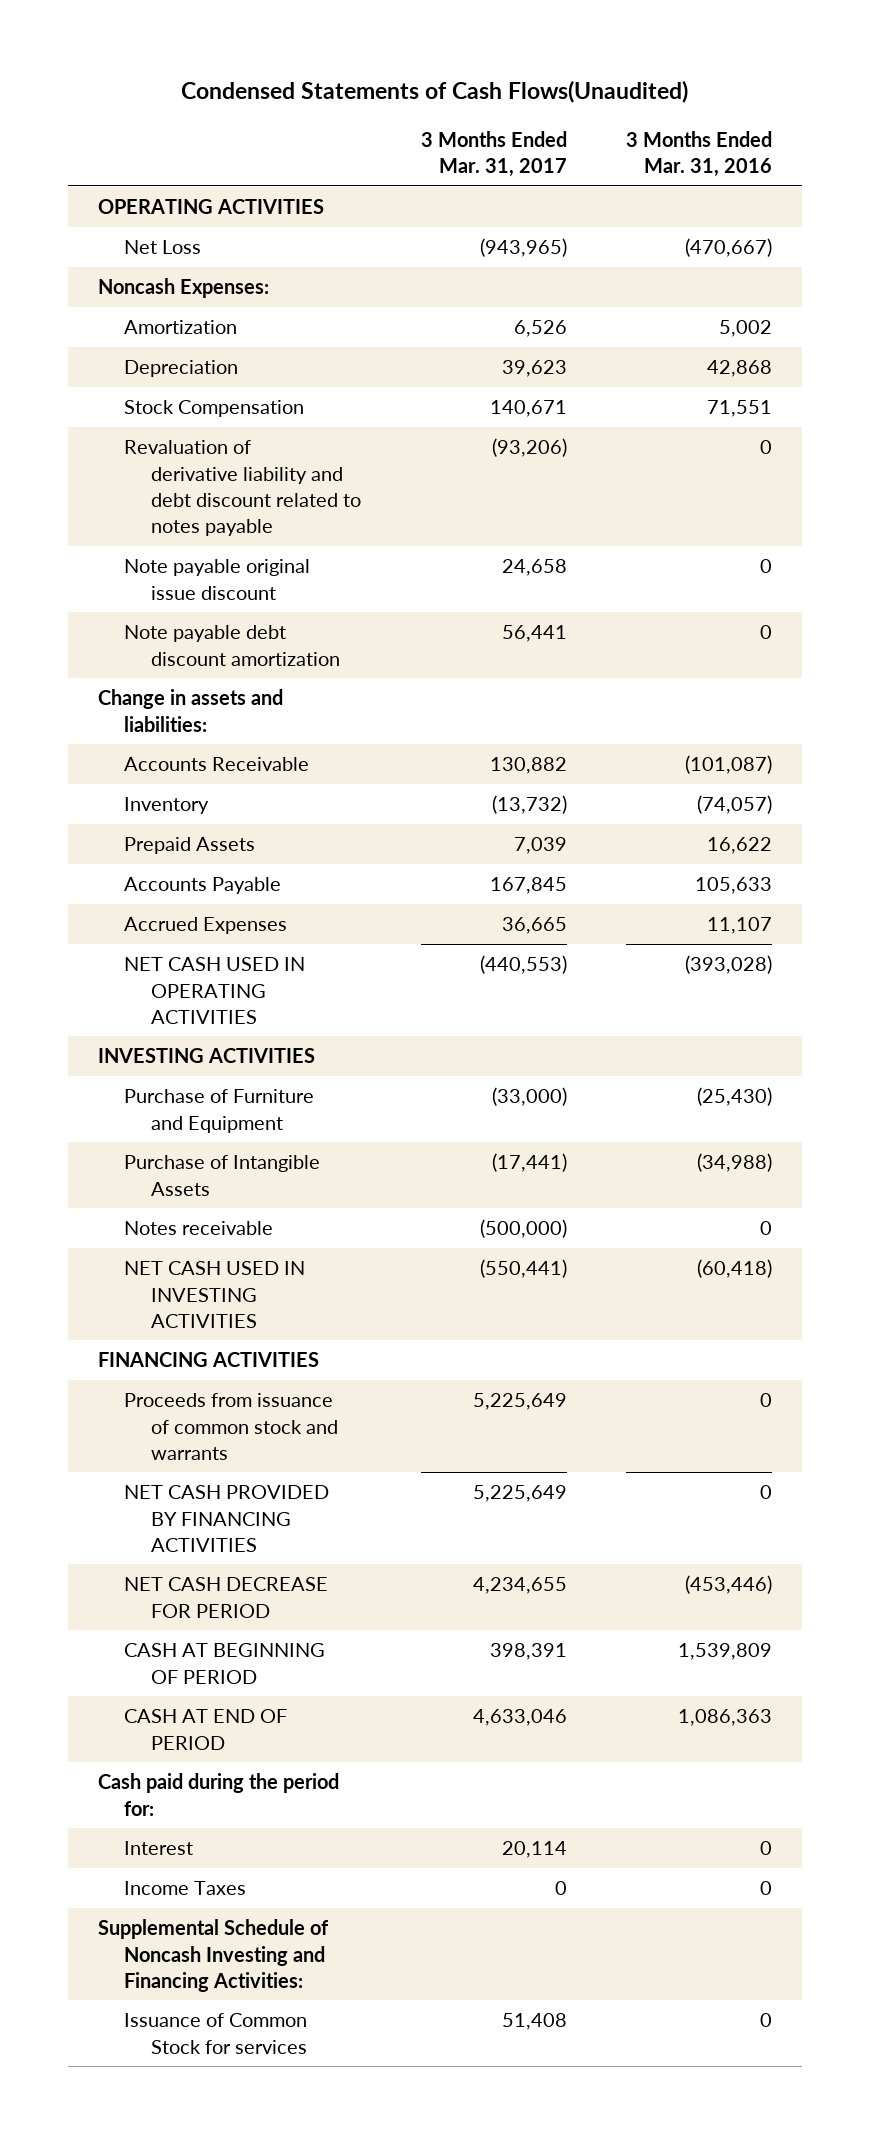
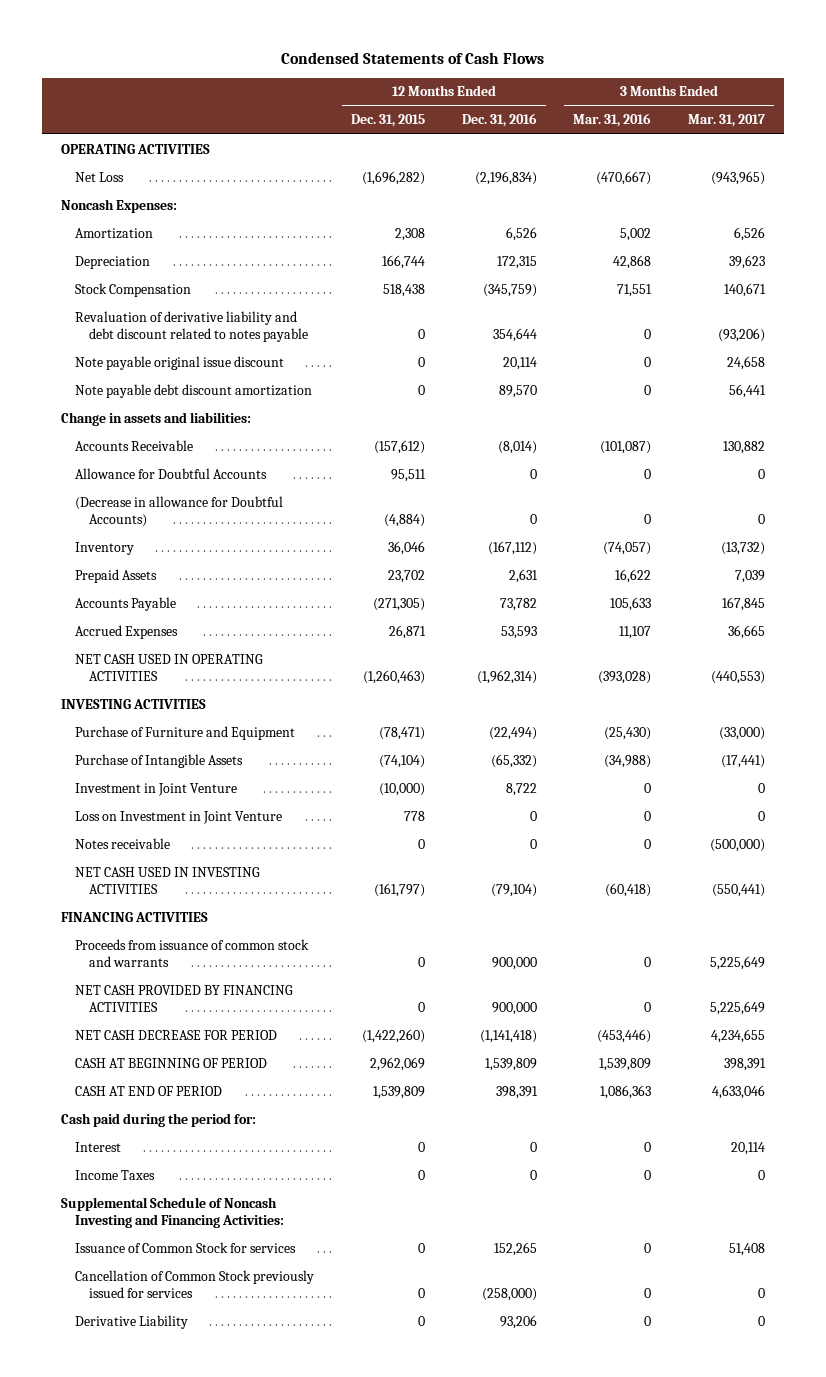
- Condensed Statements of Cash Flows(Unaudited)
+ Condensed Statements of Cash Flows
- | 3 Months Ended Mar. 31, 2017 | 3 Months Ended Mar. 31, 2016
+ | 12 Months Ended Dec. 31, 2015 | 12 Months Ended Dec. 31, 2016 | 3 Months Ended Mar. 31, 2016 | 3 Months Ended Mar. 31, 2017
+ Allowance for Doubtful Accounts | 95,511 | 0 | 0 | 0
+ (Decrease in allowance for Doubtful Accounts) | (4,884) | 0 | 0 | 0
+ Investment in Joint Venture | (10,000) | 8,722 | 0 | 0
+ Loss on Investment in Joint Venture | 778 | 0 | 0 | 0
+ Cancellation of Common Stock previously issued for services | 0 | (258,000) | 0 | 0
+ Derivative Liability | 0 | 93,206 | 0 | 0

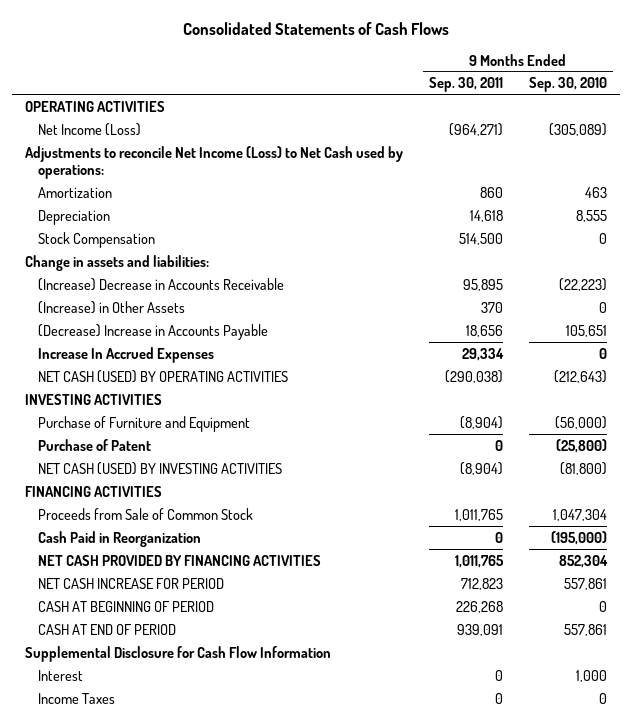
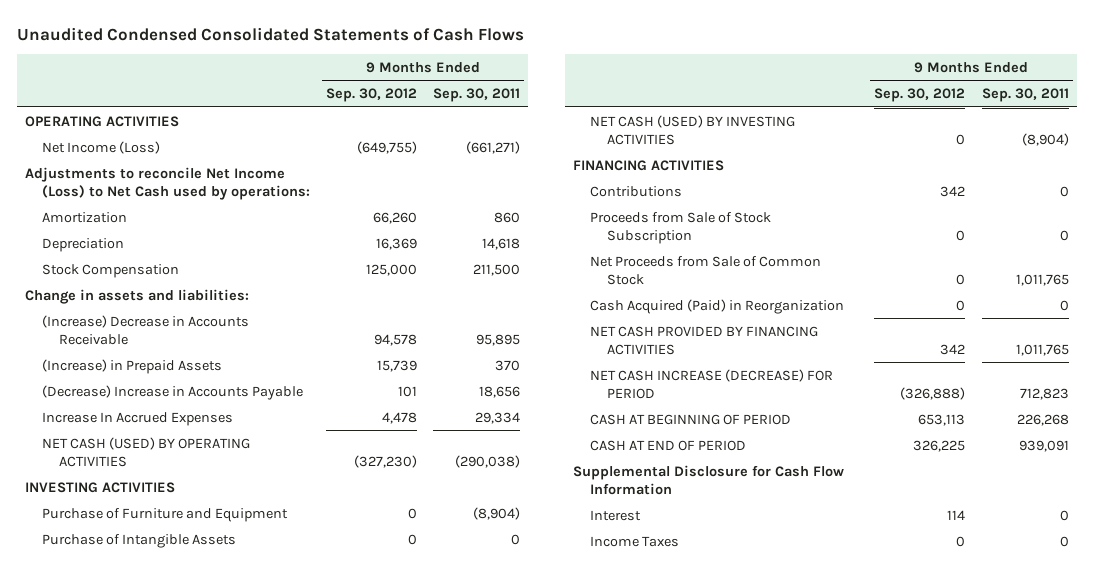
- Consolidated Statements of Cash Flows
+ Unaudited Condensed Consolidated Statements of Cash Flows
- | 9 Months Ended Sep. 30, 2011 | 9 Months Ended Sep. 30, 2010
+ | 9 Months Ended Sep. 30, 2012 | 9 Months Ended Sep. 30, 2011
- Net Income (Loss) | (964,271) | (305,089)
+ Net Income (Loss) | (649,755) | (661,271)
- Stock Compensation | 514,500 | 0
+ Stock Compensation | 125,000 | 211,500
- (Increase) in Other Assets | 370 | 0
+ (Increase) in Prepaid Assets | 15,739 | 370
- Purchase of Patent | 0 | (25,800)
+ Purchase of Intangible Assets | 0 | 0
- Proceeds from Sale of Common Stock | 1,011,765 | 1,047,304
- Cash Paid in Reorganization | 0 | (195,000)
+ Contributions | 342 | 0
+ Proceeds from Sale of Stock Subscription | 0 | 0
+ Net Proceeds from Sale of Common Stock | 0 | 1,011,765
+ Cash Acquired (Paid) in Reorganization | 0 | 0
- NET CASH INCREASE FOR PERIOD | 712,823 | 557,861
+ NET CASH INCREASE (DECREASE) FOR PERIOD | (326,888) | 712,823

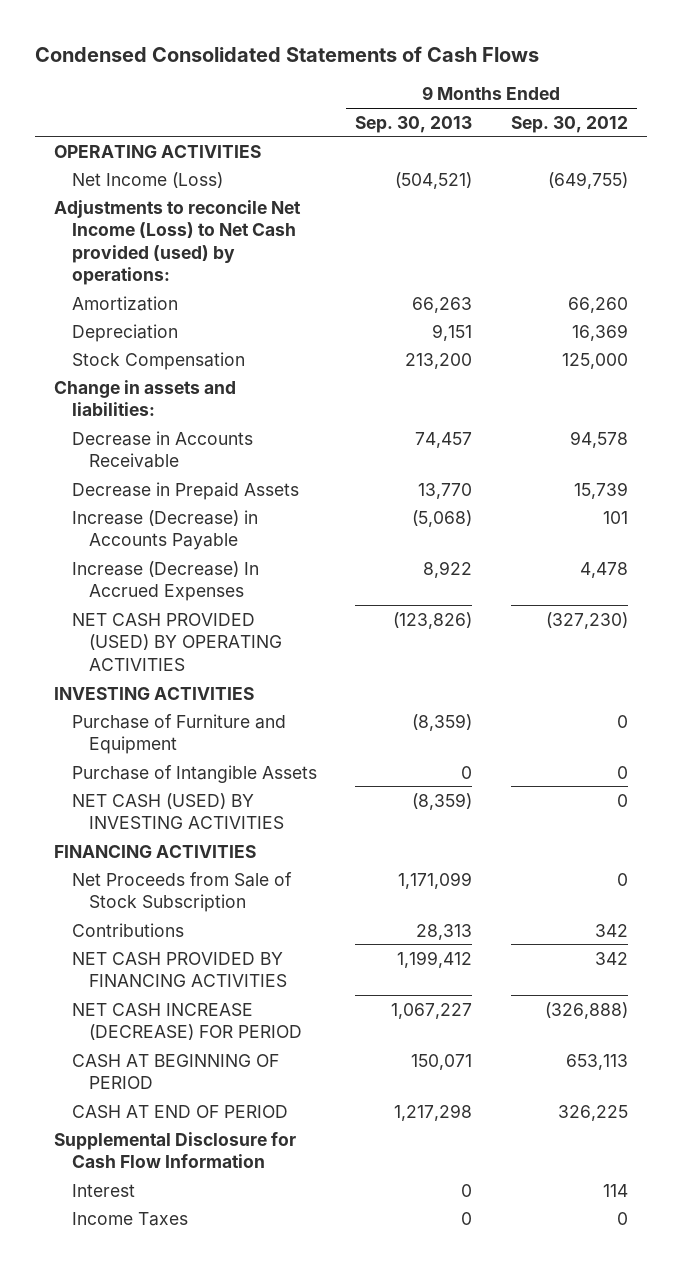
- Unaudited Condensed Consolidated Statements of Cash Flows
+ Condensed Consolidated Statements of Cash Flows
- | 9 Months Ended Sep. 30, 2012 | 9 Months Ended Sep. 30, 2011
+ | 9 Months Ended Sep. 30, 2013 | 9 Months Ended Sep. 30, 2012
- Adjustments to reconcile Net Income (Loss) to Net Cash used by operations:
+ Adjustments to reconcile Net Income (Loss) to Net Cash provided (used) by operations:
- (Increase) Decrease in Accounts Receivable | 94,578 | 95,895
- (Increase) in Prepaid Assets | 15,739 | 370
- (Decrease) Increase in Accounts Payable | 101 | 18,656
- Increase In Accrued Expenses | 4,478 | 29,334
- NET CASH (USED) BY OPERATING ACTIVITIES | (327,230) | (290,038)
+ Decrease in Accounts Receivable | 74,457 | 94,578
+ Decrease in Prepaid Assets | 13,770 | 15,739
+ Increase (Decrease) in Accounts Payable | (5,068) | 101
+ Increase (Decrease) In Accrued Expenses | 8,922 | 4,478
+ NET CASH PROVIDED (USED) BY OPERATING ACTIVITIES | (123,826) | (327,230)
+ Net Proceeds from Sale of Stock Subscription | 1,171,099 | 0
- Proceeds from Sale of Stock Subscription | 0 | 0
- Net Proceeds from Sale of Common Stock | 0 | 1,011,765
- Cash Acquired (Paid) in Reorganization | 0 | 0

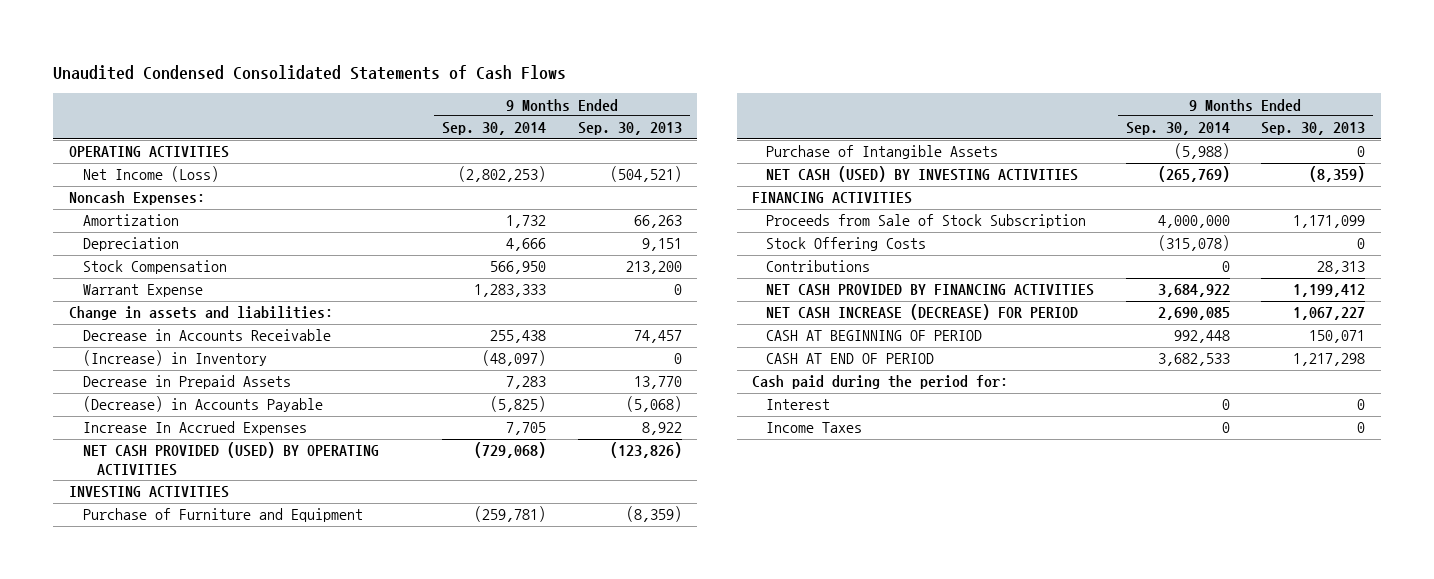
- Condensed Consolidated Statements of Cash Flows
+ Unaudited Condensed Consolidated Statements of Cash Flows
- | 9 Months Ended Sep. 30, 2013 | 9 Months Ended Sep. 30, 2012
+ | 9 Months Ended Sep. 30, 2014 | 9 Months Ended Sep. 30, 2013
- Adjustments to reconcile Net Income (Loss) to Net Cash provided (used) by operations:
+ Noncash Expenses:
+ Warrant Expense | 1,283,333 | 0
+ (Increase) in Inventory | (48,097) | 0
- Increase (Decrease) in Accounts Payable | (5,068) | 101
- Increase (Decrease) In Accrued Expenses | 8,922 | 4,478
+ (Decrease) in Accounts Payable | (5,825) | (5,068)
+ Increase In Accrued Expenses | 7,705 | 8,922
- Net Proceeds from Sale of Stock Subscription | 1,171,099 | 0
+ Proceeds from Sale of Stock Subscription | 4,000,000 | 1,171,099
+ Stock Offering Costs | (315,078) | 0
- Supplemental Disclosure for Cash Flow Information
+ Cash paid during the period for:

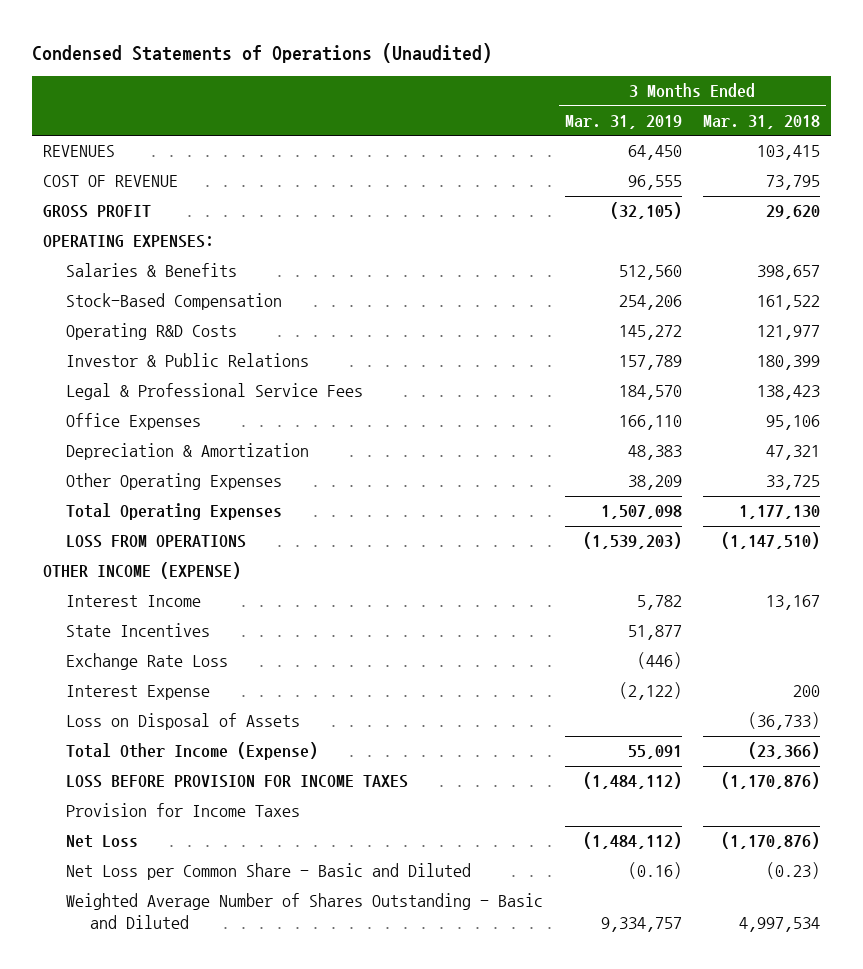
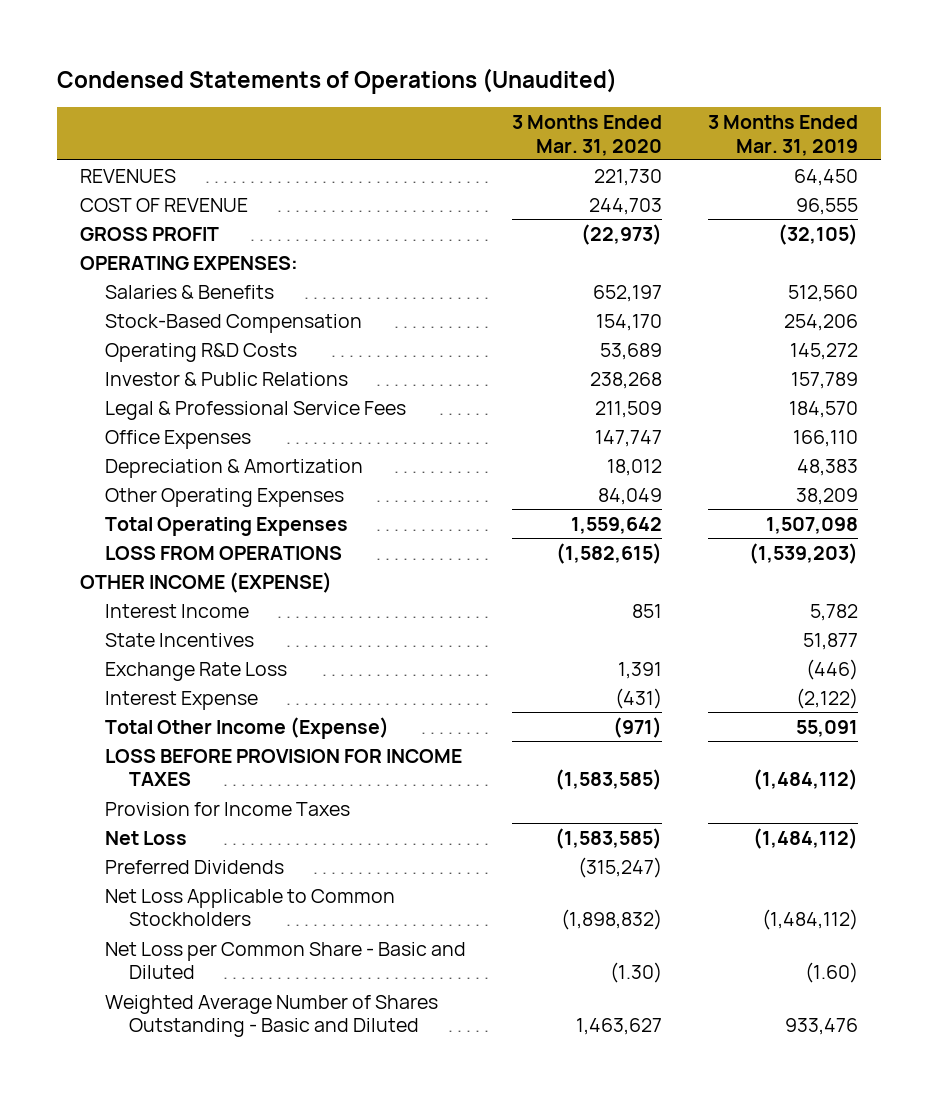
- | 3 Months Ended Mar. 31, 2019 | 3 Months Ended Mar. 31, 2018
+ | 3 Months Ended Mar. 31, 2020 | 3 Months Ended Mar. 31, 2019
- Loss on Disposal of Assets | | (36,733)
- Net Loss per Common Share - Basic and Diluted | (0.16) | (0.23)
- Weighted Average Number of Shares Outstanding - Basic and Diluted | 9,334,757 | 4,997,534
+ Preferred Dividends | (315,247) |
+ Net Loss Applicable to Common Stockholders | (1,898,832) | (1,484,112)
+ Net Loss per Common Share - Basic and Diluted | (1.30) | (1.60)
+ Weighted Average Number of Shares Outstanding - Basic and Diluted | 1,463,627 | 933,476

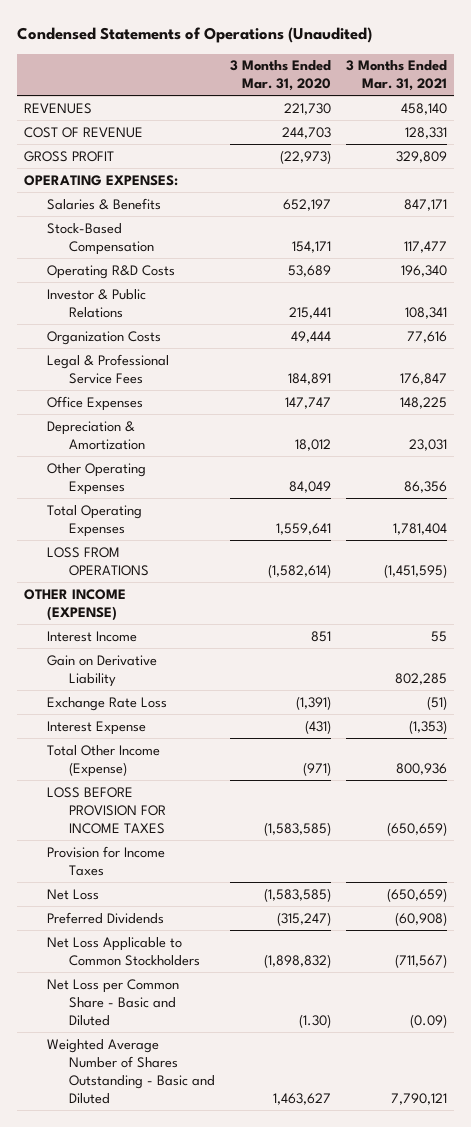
- | 3 Months Ended Mar. 31, 2020 | 3 Months Ended Mar. 31, 2019
+ | 3 Months Ended Mar. 31, 2020 | 3 Months Ended Mar. 31, 2021
- Stock-Based Compensation | 154,170 | 254,206
+ Stock-Based Compensation | 154,171 | 117,477
- Investor & Public Relations | 238,268 | 157,789
- Legal & Professional Service Fees | 211,509 | 184,570
+ Investor & Public Relations | 215,441 | 108,341
+ Organization Costs | 49,444 | 77,616
+ Legal & Professional Service Fees | 184,891 | 176,847
- Total Operating Expenses | 1,559,642 | 1,507,098
- LOSS FROM OPERATIONS | (1,582,615) | (1,539,203)
+ Total Operating Expenses | 1,559,641 | 1,781,404
+ LOSS FROM OPERATIONS | (1,582,614) | (1,451,595)
- State Incentives | | 51,877
- Exchange Rate Loss | 1,391 | (446)
+ Gain on Derivative Liability | | 802,285
+ Exchange Rate Loss | (1,391) | (51)

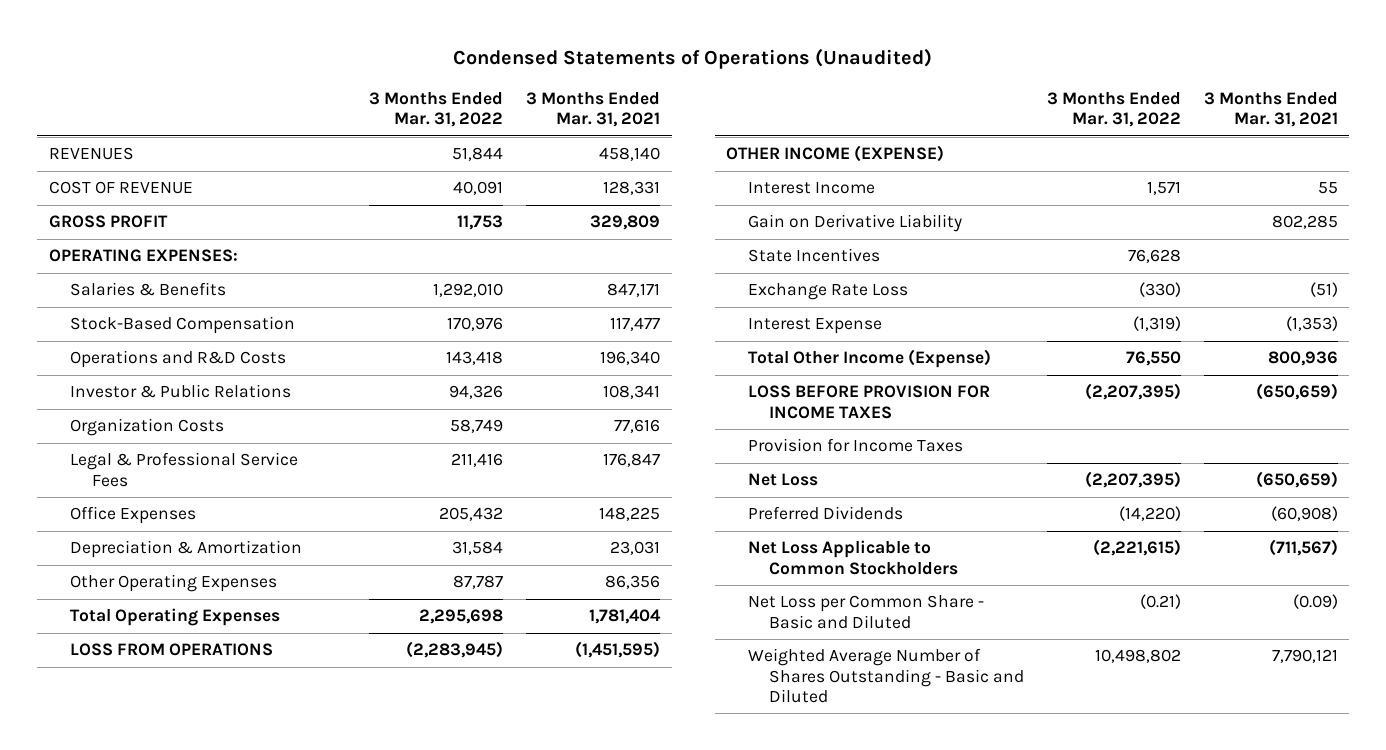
- | 3 Months Ended Mar. 31, 2020 | 3 Months Ended Mar. 31, 2021
+ | 3 Months Ended Mar. 31, 2022 | 3 Months Ended Mar. 31, 2021
- Operating R&D Costs | 53,689 | 196,340
+ Operations and R&D Costs | 143,418 | 196,340
+ State Incentives | 76,628 |

